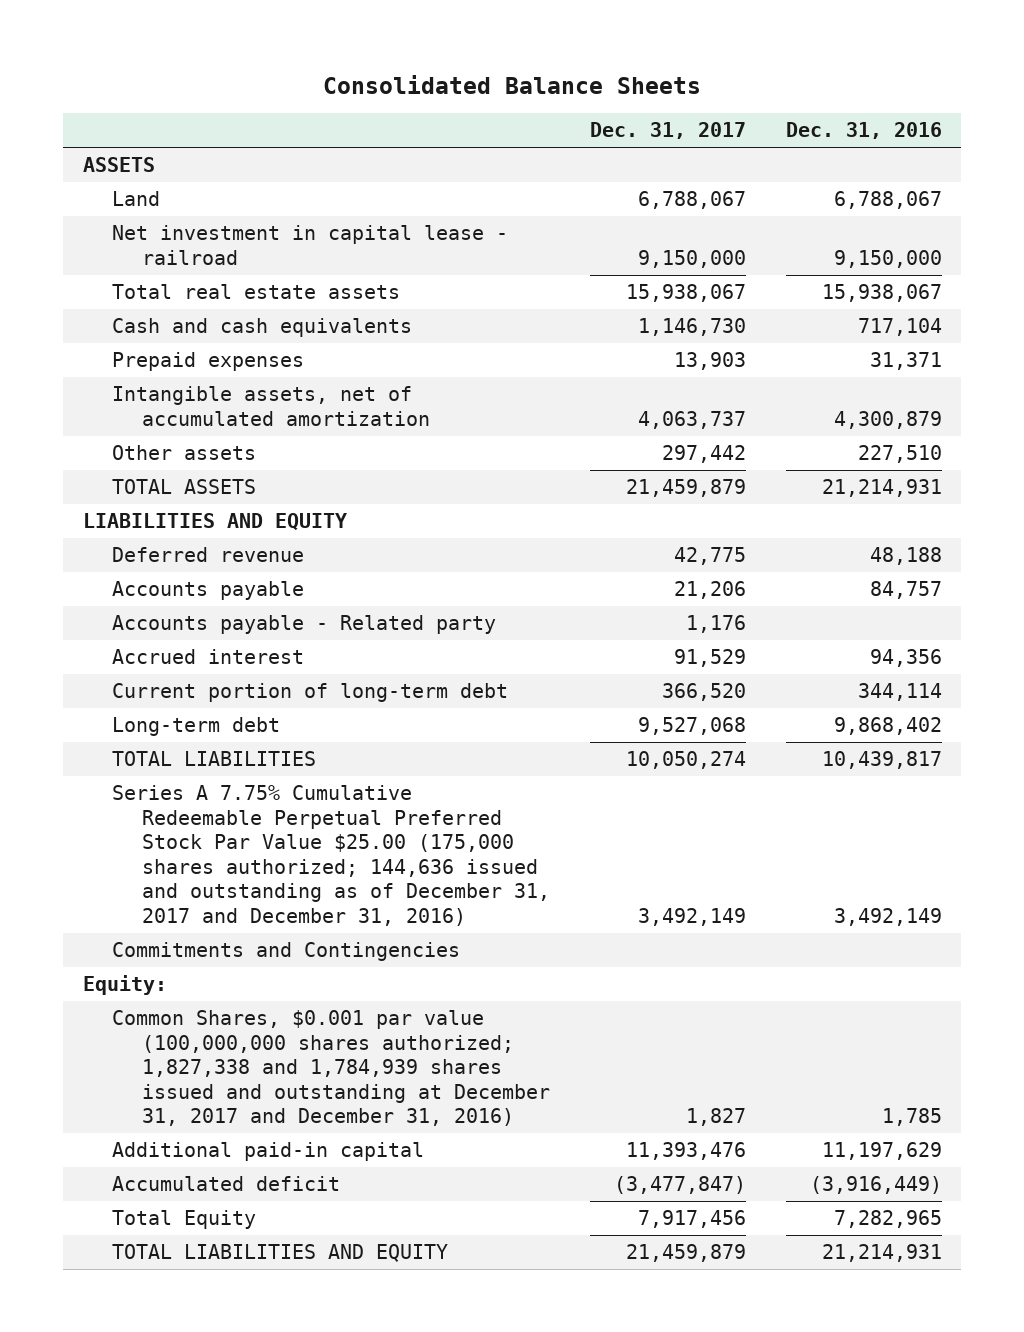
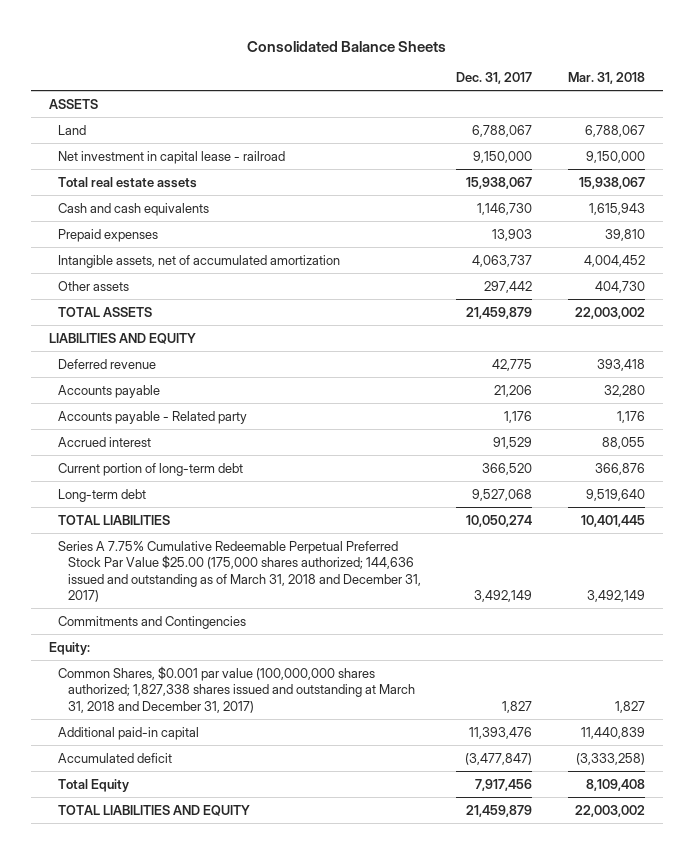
- | Dec. 31, 2017 | Dec. 31, 2016
+ | Dec. 31, 2017 | Mar. 31, 2018
- Series A 7.75% Cumulative Redeemable Perpetual Preferred Stock Par Value $25.00 (175,000 shares authorized; 144,636 issued and outstanding as of December 31, 2017 and December 31, 2016) | 3,492,149 | 3,492,149
+ Series A 7.75% Cumulative Redeemable Perpetual Preferred Stock Par Value $25.00 (175,000 shares authorized; 144,636 issued and outstanding as of March 31, 2018 and December 31, 2017) | 3,492,149 | 3,492,149
- Common Shares, $0.001 par value (100,000,000 shares authorized; 1,827,338 and 1,784,939 shares issued and outstanding at December 31, 2017 and December 31, 2016) | 1,827 | 1,785
+ Common Shares, $0.001 par value (100,000,000 shares authorized; 1,827,338 shares issued and outstanding at March 31, 2018 and December 31, 2017) | 1,827 | 1,827

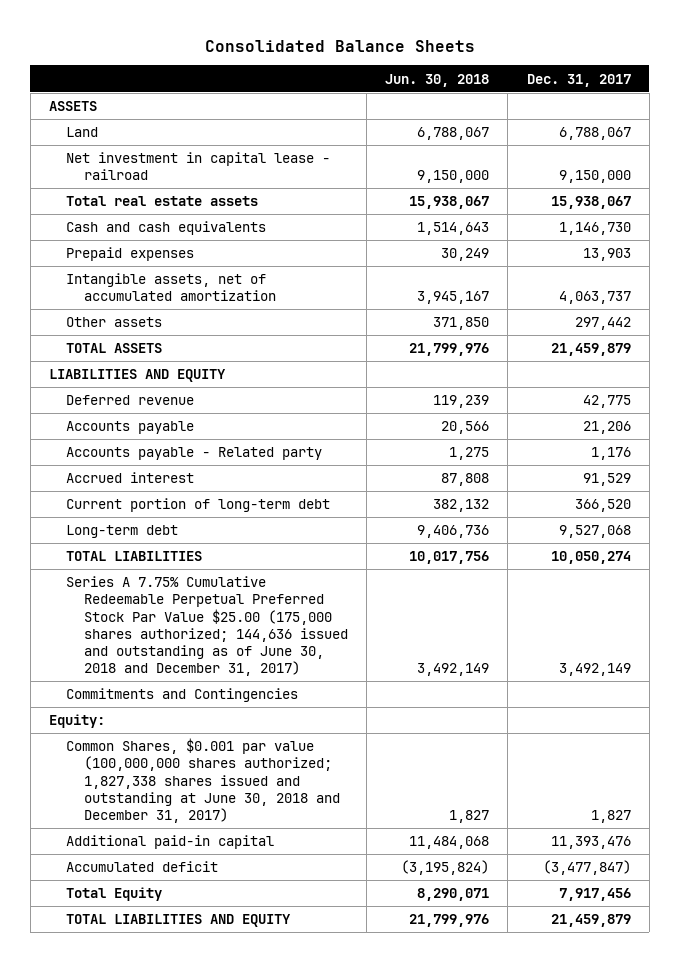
- | Dec. 31, 2017 | Mar. 31, 2018
+ | Jun. 30, 2018 | Dec. 31, 2017
- Series A 7.75% Cumulative Redeemable Perpetual Preferred Stock Par Value $25.00 (175,000 shares authorized; 144,636 issued and outstanding as of March 31, 2018 and December 31, 2017) | 3,492,149 | 3,492,149
+ Series A 7.75% Cumulative Redeemable Perpetual Preferred Stock Par Value $25.00 (175,000 shares authorized; 144,636 issued and outstanding as of June 30, 2018 and December 31, 2017) | 3,492,149 | 3,492,149
- Common Shares, $0.001 par value (100,000,000 shares authorized; 1,827,338 shares issued and outstanding at March 31, 2018 and December 31, 2017) | 1,827 | 1,827
+ Common Shares, $0.001 par value (100,000,000 shares authorized; 1,827,338 shares issued and outstanding at June 30, 2018 and December 31, 2017) | 1,827 | 1,827

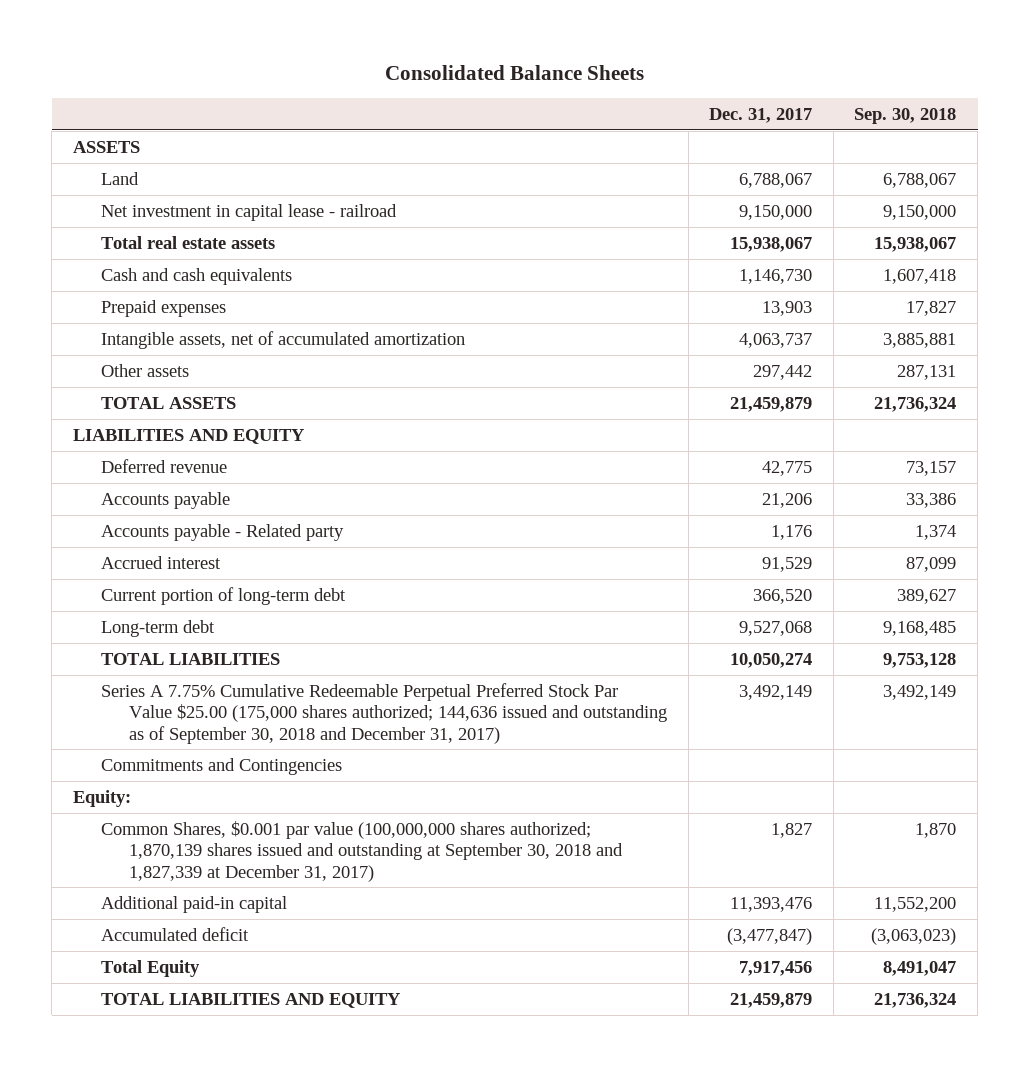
- | Jun. 30, 2018 | Dec. 31, 2017
+ | Dec. 31, 2017 | Sep. 30, 2018
- Series A 7.75% Cumulative Redeemable Perpetual Preferred Stock Par Value $25.00 (175,000 shares authorized; 144,636 issued and outstanding as of June 30, 2018 and December 31, 2017) | 3,492,149 | 3,492,149
+ Series A 7.75% Cumulative Redeemable Perpetual Preferred Stock Par Value $25.00 (175,000 shares authorized; 144,636 issued and outstanding as of September 30, 2018 and December 31, 2017) | 3,492,149 | 3,492,149
- Common Shares, $0.001 par value (100,000,000 shares authorized; 1,827,338 shares issued and outstanding at June 30, 2018 and December 31, 2017) | 1,827 | 1,827
+ Common Shares, $0.001 par value (100,000,000 shares authorized; 1,870,139 shares issued and outstanding at September 30, 2018 and 1,827,339 at December 31, 2017) | 1,827 | 1,870

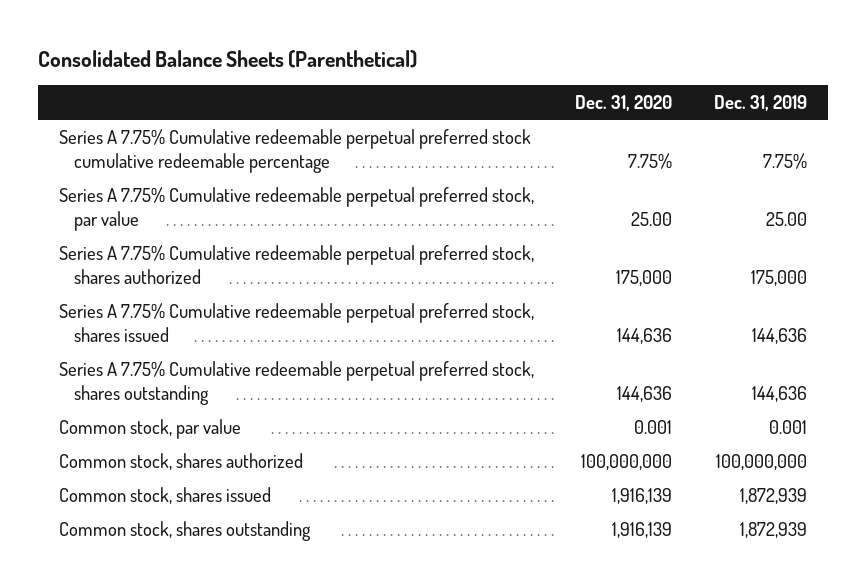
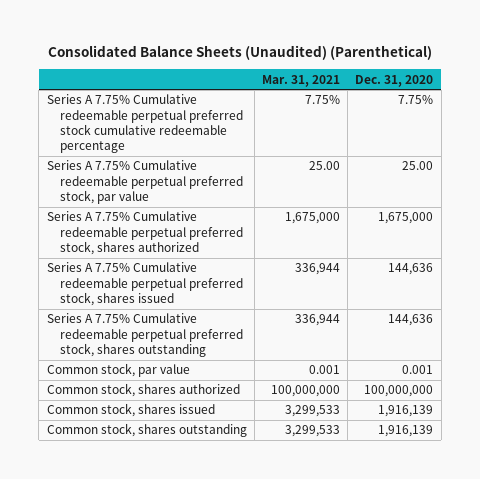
- Consolidated Balance Sheets (Parenthetical)
+ Consolidated Balance Sheets (Unaudited) (Parenthetical)
- | Dec. 31, 2020 | Dec. 31, 2019
+ | Mar. 31, 2021 | Dec. 31, 2020
- Series A 7.75% Cumulative redeemable perpetual preferred stock, shares authorized | 175,000 | 175,000
+ Series A 7.75% Cumulative redeemable perpetual preferred stock, shares authorized | 1,675,000 | 1,675,000

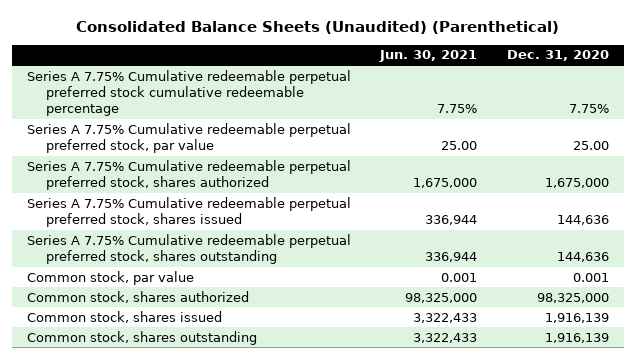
- | Mar. 31, 2021 | Dec. 31, 2020
+ | Jun. 30, 2021 | Dec. 31, 2020
- Common stock, shares authorized | 100,000,000 | 100,000,000
+ Common stock, shares authorized | 98,325,000 | 98,325,000

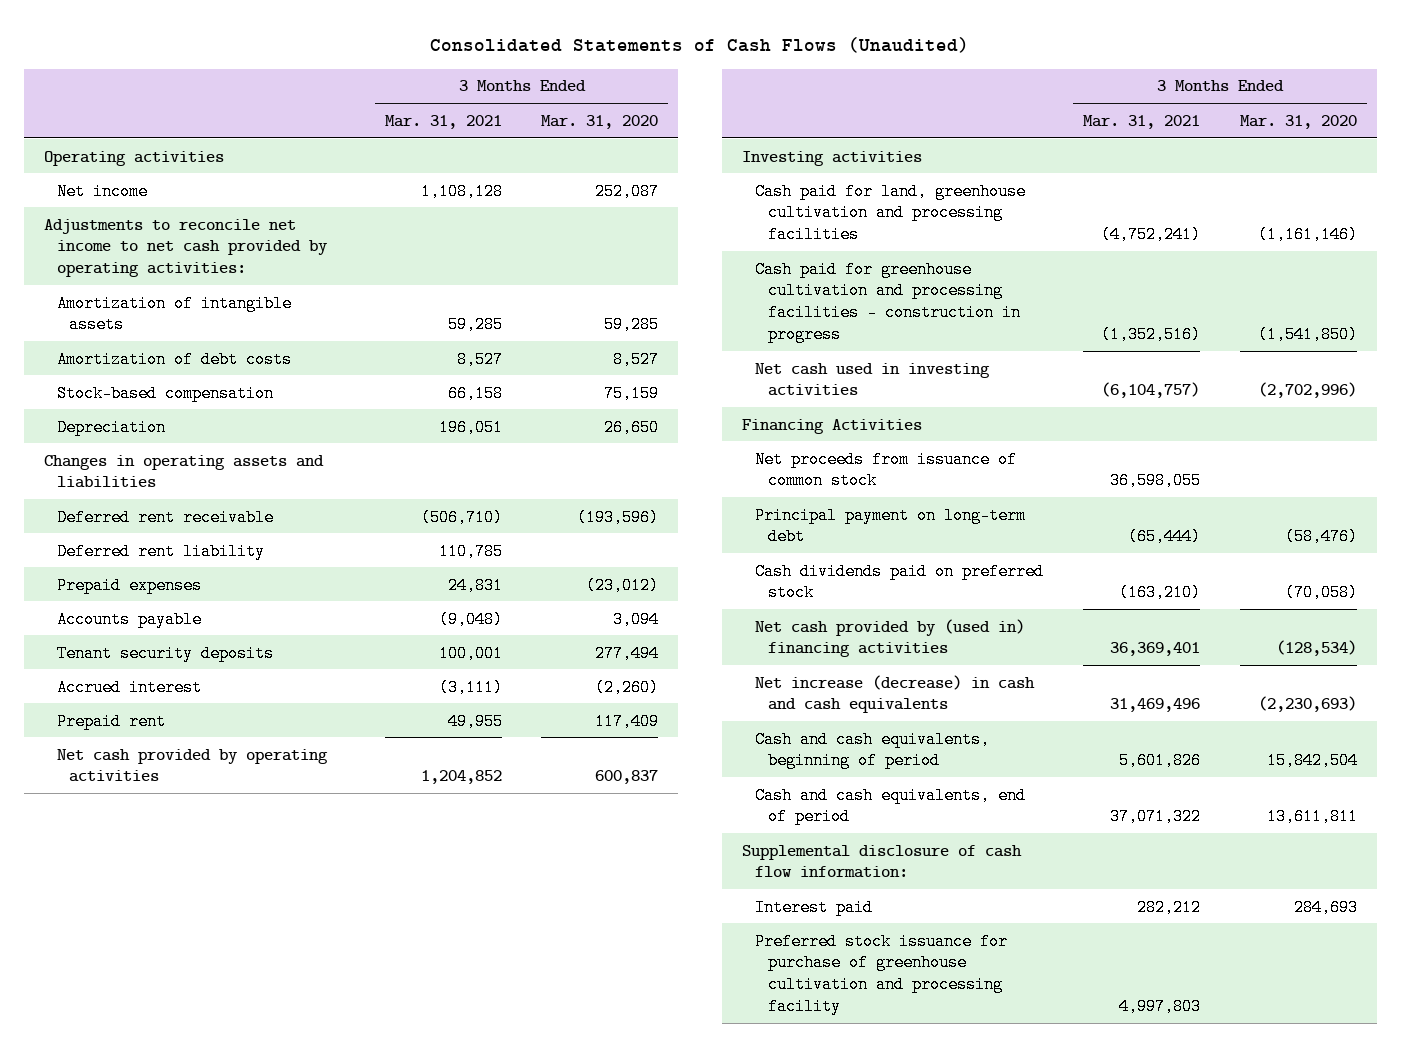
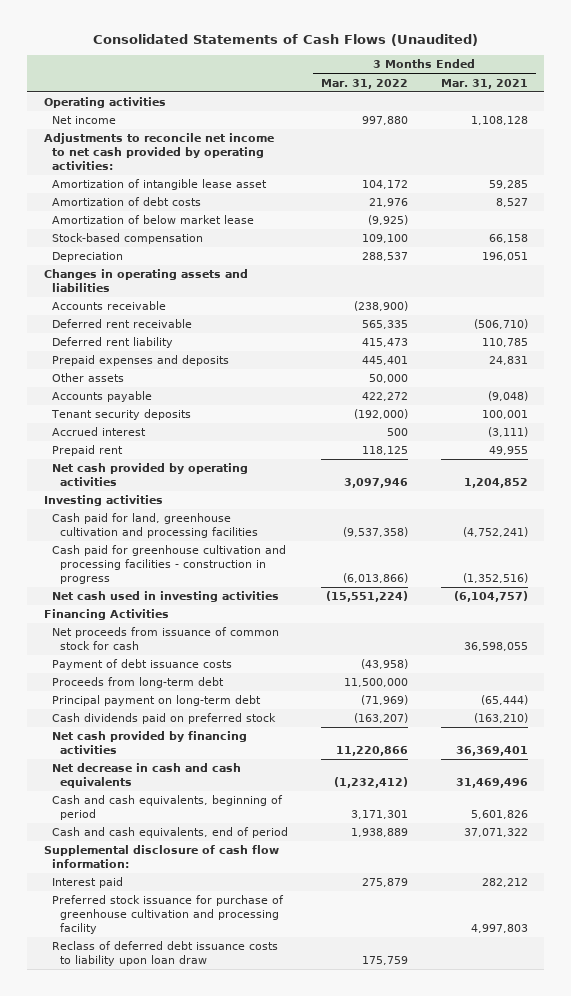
- | 3 Months Ended Mar. 31, 2021 | 3 Months Ended Mar. 31, 2020
+ | 3 Months Ended Mar. 31, 2022 | 3 Months Ended Mar. 31, 2021
- Amortization of intangible assets | 59,285 | 59,285
+ Amortization of intangible lease asset | 104,172 | 59,285
+ Amortization of below market lease | (9,925) |
+ Accounts receivable | (238,900) |
- Prepaid expenses | 24,831 | (23,012)
+ Prepaid expenses and deposits | 445,401 | 24,831
+ Other assets | 50,000 |
- Net proceeds from issuance of common stock | 36,598,055 |
+ Net proceeds from issuance of common stock for cash | | 36,598,055
+ Payment of debt issuance costs | (43,958) |
+ Proceeds from long-term debt | 11,500,000 |
- Net cash provided by (used in) financing activities | 36,369,401 | (128,534)
- Net increase (decrease) in cash and cash equivalents | 31,469,496 | (2,230,693)
+ Net cash provided by financing activities | 11,220,866 | 36,369,401
+ Net decrease in cash and cash equivalents | (1,232,412) | 31,469,496
+ Reclass of deferred debt issuance costs to liability upon loan draw | 175,759 |

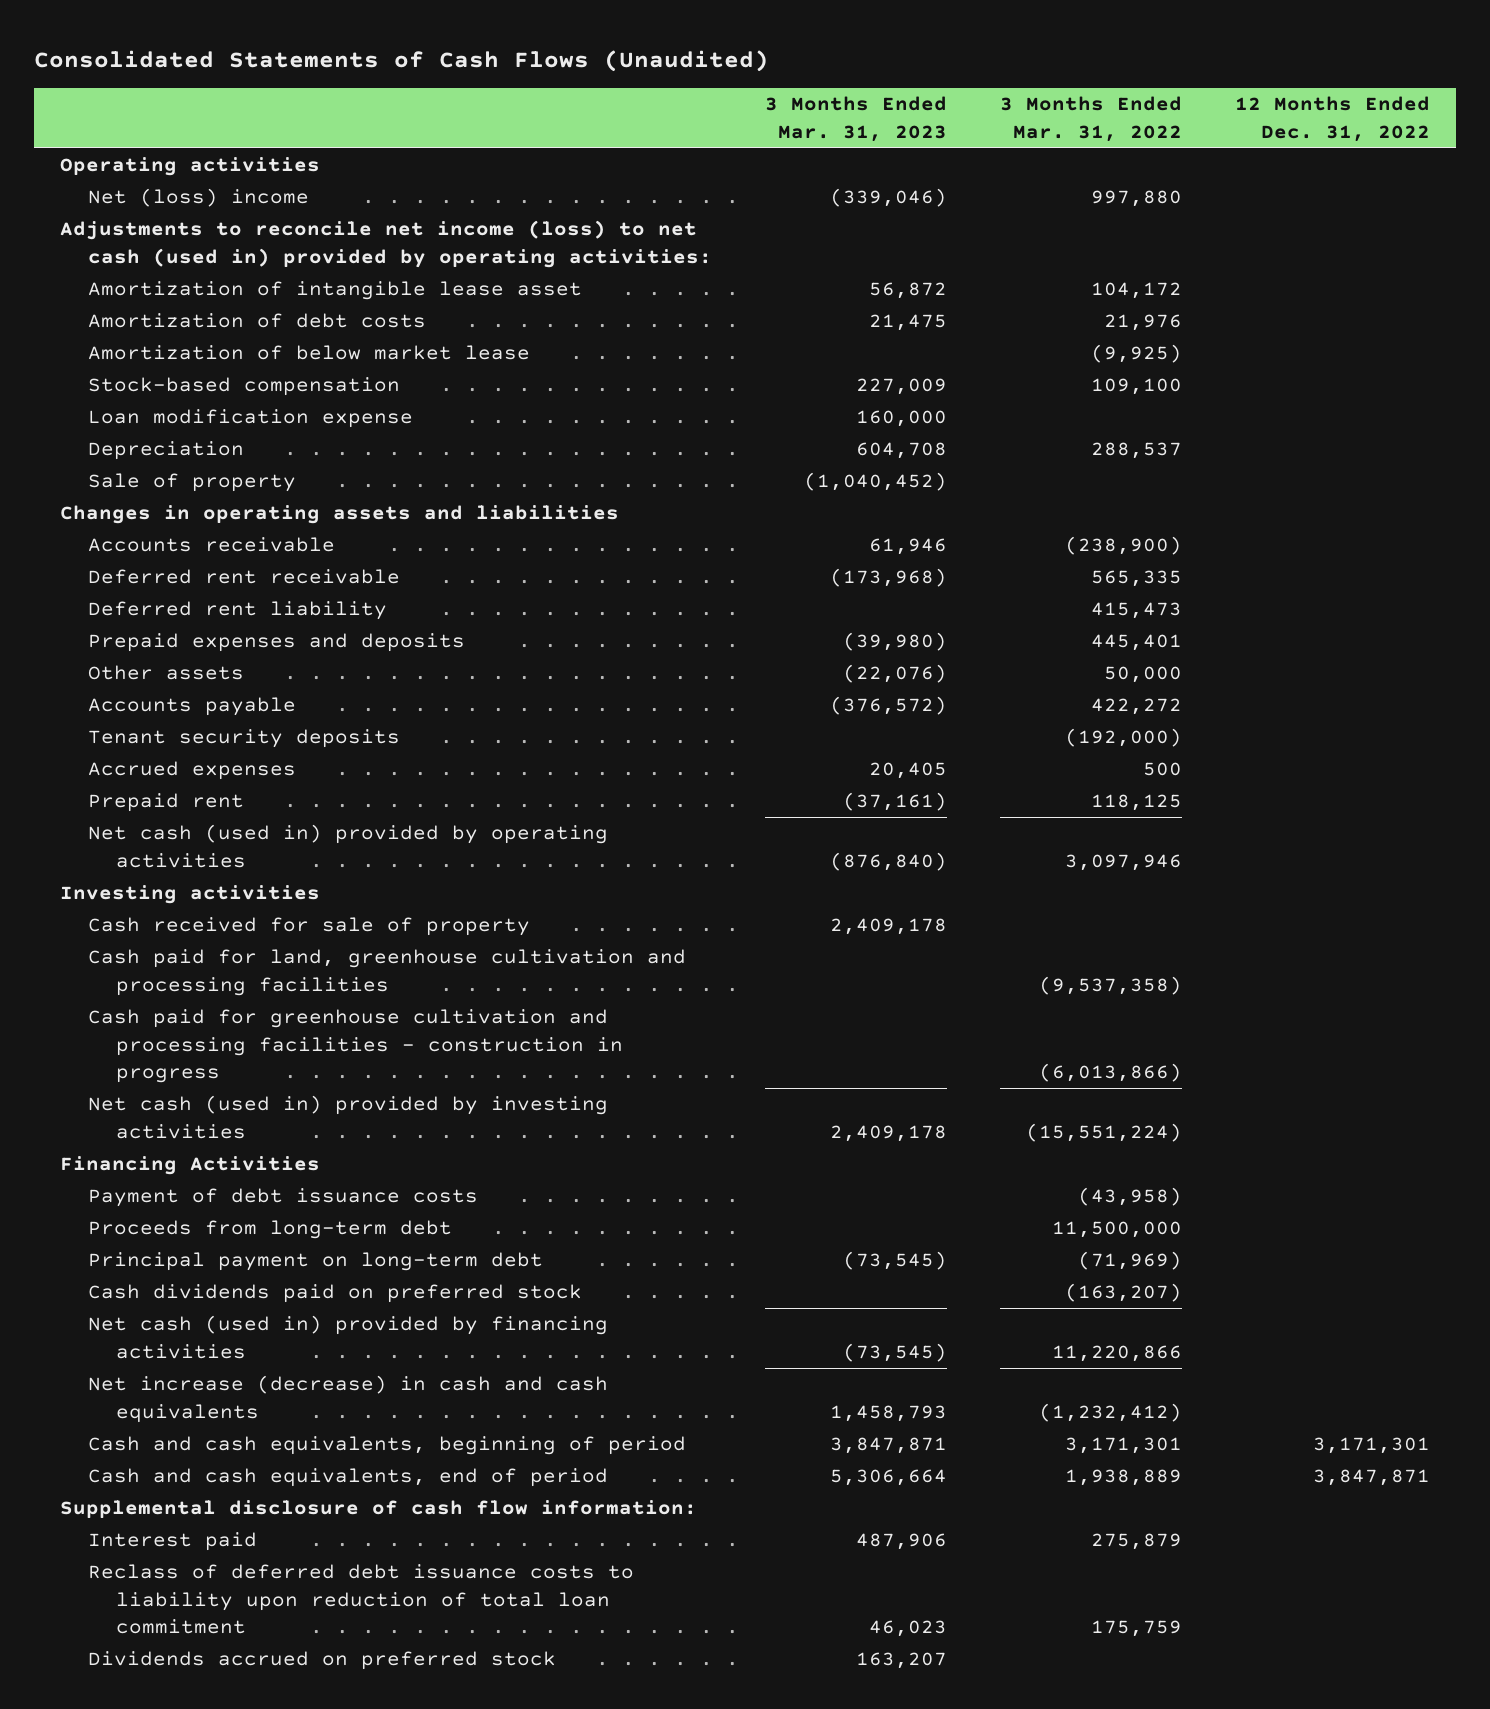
- | 3 Months Ended Mar. 31, 2022 | 3 Months Ended Mar. 31, 2021
+ | 3 Months Ended Mar. 31, 2023 | 3 Months Ended Mar. 31, 2022 | 12 Months Ended Dec. 31, 2022
- Net income | 997,880 | 1,108,128
- Adjustments to reconcile net income to net cash provided by operating activities:
+ Net (loss) income | (339,046) | 997,880 |
+ Adjustments to reconcile net income (loss) to net cash (used in) provided by operating activities:
+ Loan modification expense | 160,000 | |
+ Sale of property | (1,040,452) | |
- Accrued interest | 500 | (3,111)
+ Accrued expenses | 20,405 | 500 |
- Net cash provided by operating activities | 3,097,946 | 1,204,852
+ Net cash (used in) provided by operating activities | (876,840) | 3,097,946 |
+ Cash received for sale of property | 2,409,178 | |
- Net cash used in investing activities | (15,551,224) | (6,104,757)
+ Net cash (used in) provided by investing activities | 2,409,178 | (15,551,224) |
- Net proceeds from issuance of common stock for cash | | 36,598,055
- Net cash provided by financing activities | 11,220,866 | 36,369,401
- Net decrease in cash and cash equivalents | (1,232,412) | 31,469,496
+ Net cash (used in) provided by financing activities | (73,545) | 11,220,866 |
+ Net increase (decrease) in cash and cash equivalents | 1,458,793 | (1,232,412) |
- Preferred stock issuance for purchase of greenhouse cultivation and processing facility | | 4,997,803
- Reclass of deferred debt issuance costs to liability upon loan draw | 175,759 |
+ Reclass of deferred debt issuance costs to liability upon reduction of total loan commitment | 46,023 | 175,759 |
+ Dividends accrued on preferred stock | 163,207 | |

